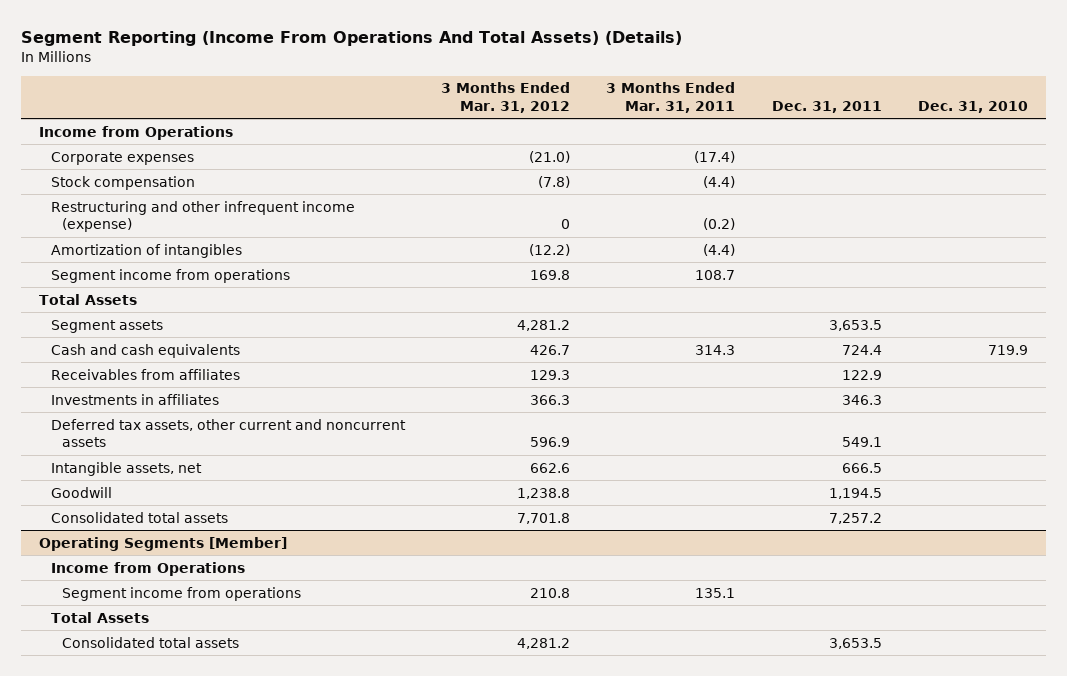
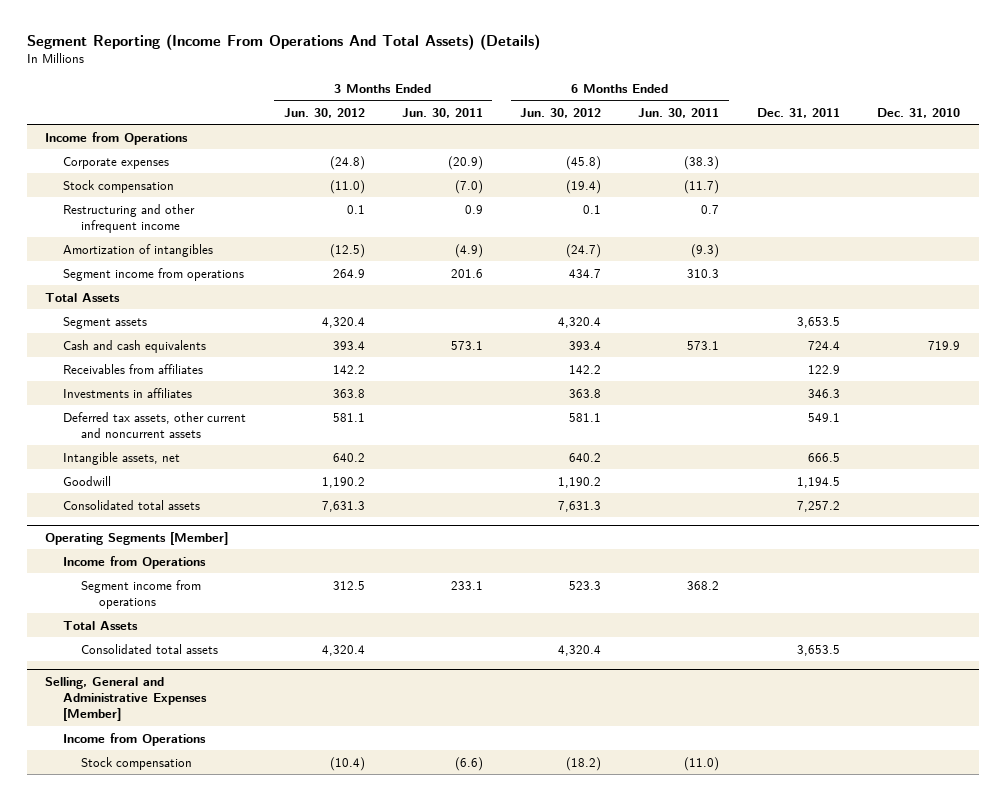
- | 3 Months Ended Mar. 31, 2012 | 3 Months Ended Mar. 31, 2011 | Dec. 31, 2011 | Dec. 31, 2010
+ | 3 Months Ended Jun. 30, 2012 | 3 Months Ended Jun. 30, 2011 | 6 Months Ended Jun. 30, 2012 | 6 Months Ended Jun. 30, 2011 | Dec. 31, 2011 | Dec. 31, 2010
- Restructuring and other infrequent income (expense) | 0 | (0.2) | |
+ Restructuring and other infrequent income | 0.1 | 0.9 | 0.1 | 0.7 | |
+ Selling, General and Administrative Expenses [Member]
+ Income from Operations
+ Stock compensation | (10.4) | (6.6) | (18.2) | (11.0) | |

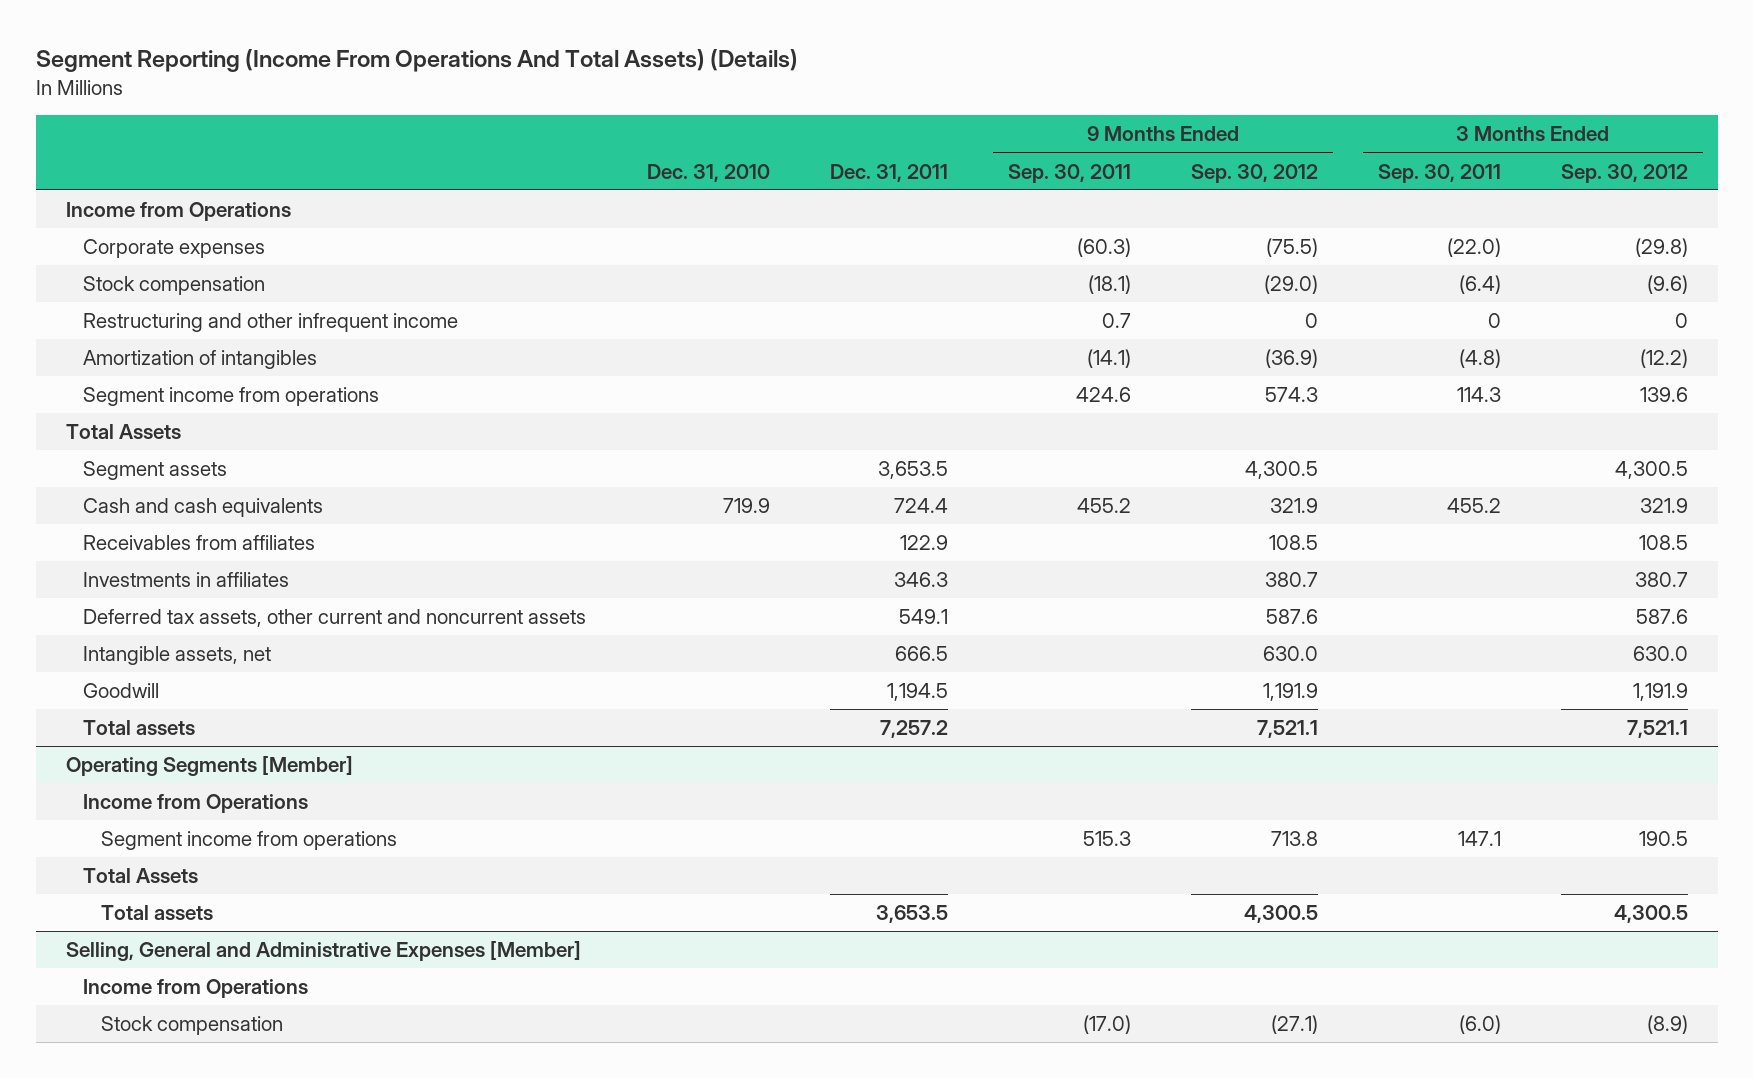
- | 3 Months Ended Jun. 30, 2012 | 3 Months Ended Jun. 30, 2011 | 6 Months Ended Jun. 30, 2012 | 6 Months Ended Jun. 30, 2011 | Dec. 31, 2011 | Dec. 31, 2010
+ | Dec. 31, 2010 | Dec. 31, 2011 | 9 Months Ended Sep. 30, 2011 | 9 Months Ended Sep. 30, 2012 | 3 Months Ended Sep. 30, 2011 | 3 Months Ended Sep. 30, 2012
- Consolidated total assets | 7,631.3 | | 7,631.3 | | 7,257.2 |
+ Total assets | | 7,257.2 | | 7,521.1 | | 7,521.1
@ Operating Segments [Member]
- Consolidated total assets | 4,320.4 | | 4,320.4 | | 3,653.5 |
+ Total assets | | 3,653.5 | | 4,300.5 | | 4,300.5

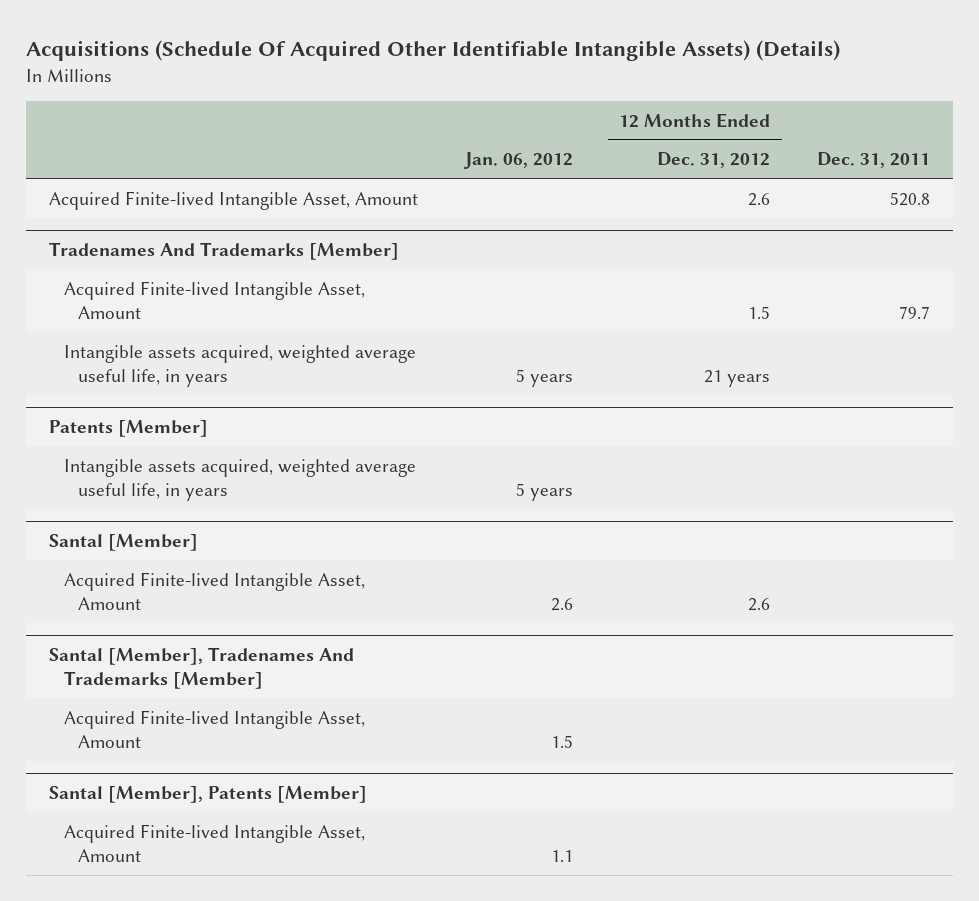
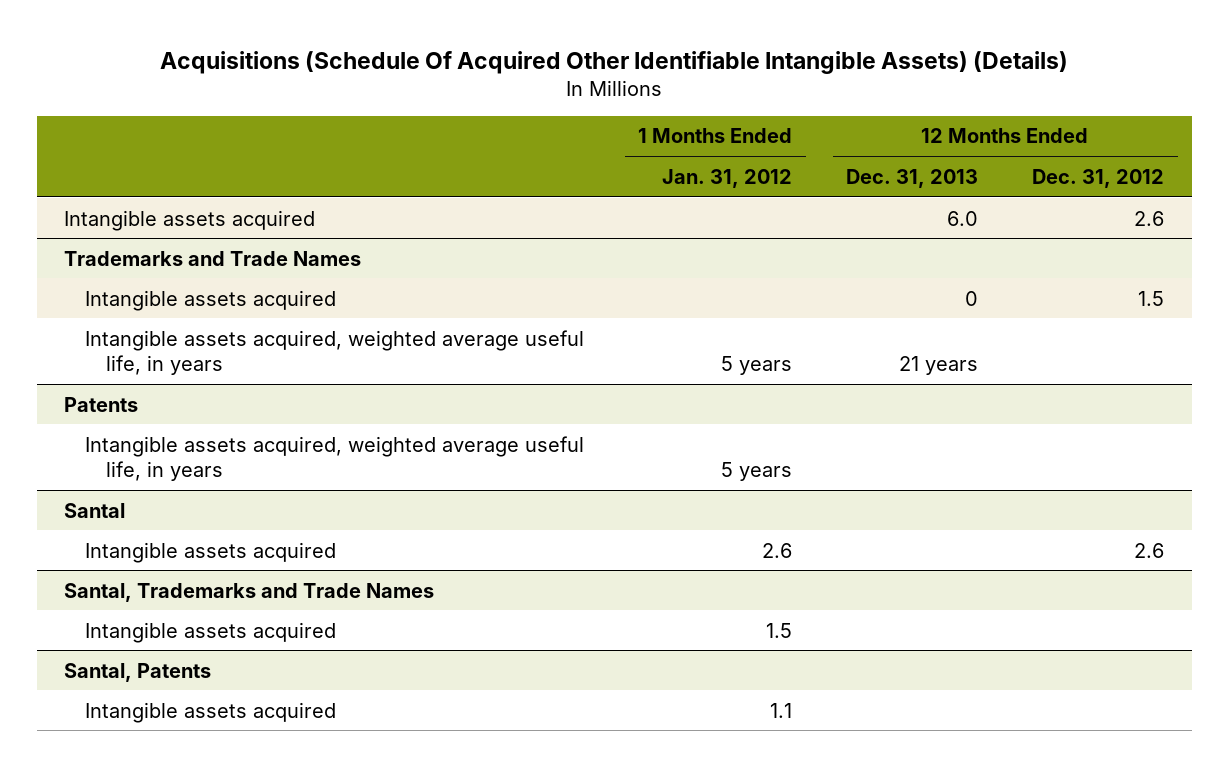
- | Jan. 06, 2012 | 12 Months Ended Dec. 31, 2012 | Dec. 31, 2011
+ | 1 Months Ended Jan. 31, 2012 | 12 Months Ended Dec. 31, 2013 | 12 Months Ended Dec. 31, 2012
- Acquired Finite-lived Intangible Asset, Amount | | 2.6 | 520.8
- Tradenames And Trademarks [Member]
- Acquired Finite-lived Intangible Asset, Amount | | 1.5 | 79.7
- Intangible assets acquired, weighted average useful life, in years | 5 years | 21 years |
- Patents [Member]
+ Intangible assets acquired | | 6.0 | 2.6
+ Trademarks and Trade Names
+ Intangible assets acquired | | 0 | 1.5
+ Intangible assets acquired, weighted average useful life, in years | 5 years | 21 years |
+ Patents
- Santal [Member]
- Acquired Finite-lived Intangible Asset, Amount | 2.6 | 2.6 |
- Santal [Member], Tradenames And Trademarks [Member]
- Acquired Finite-lived Intangible Asset, Amount | 1.5 | |
- Santal [Member], Patents [Member]
- Acquired Finite-lived Intangible Asset, Amount | 1.1 | |
+ Santal
+ Intangible assets acquired | 2.6 | | 2.6
+ Santal, Trademarks and Trade Names
+ Intangible assets acquired | 1.5 | |
+ Santal, Patents
+ Intangible assets acquired | 1.1 | |

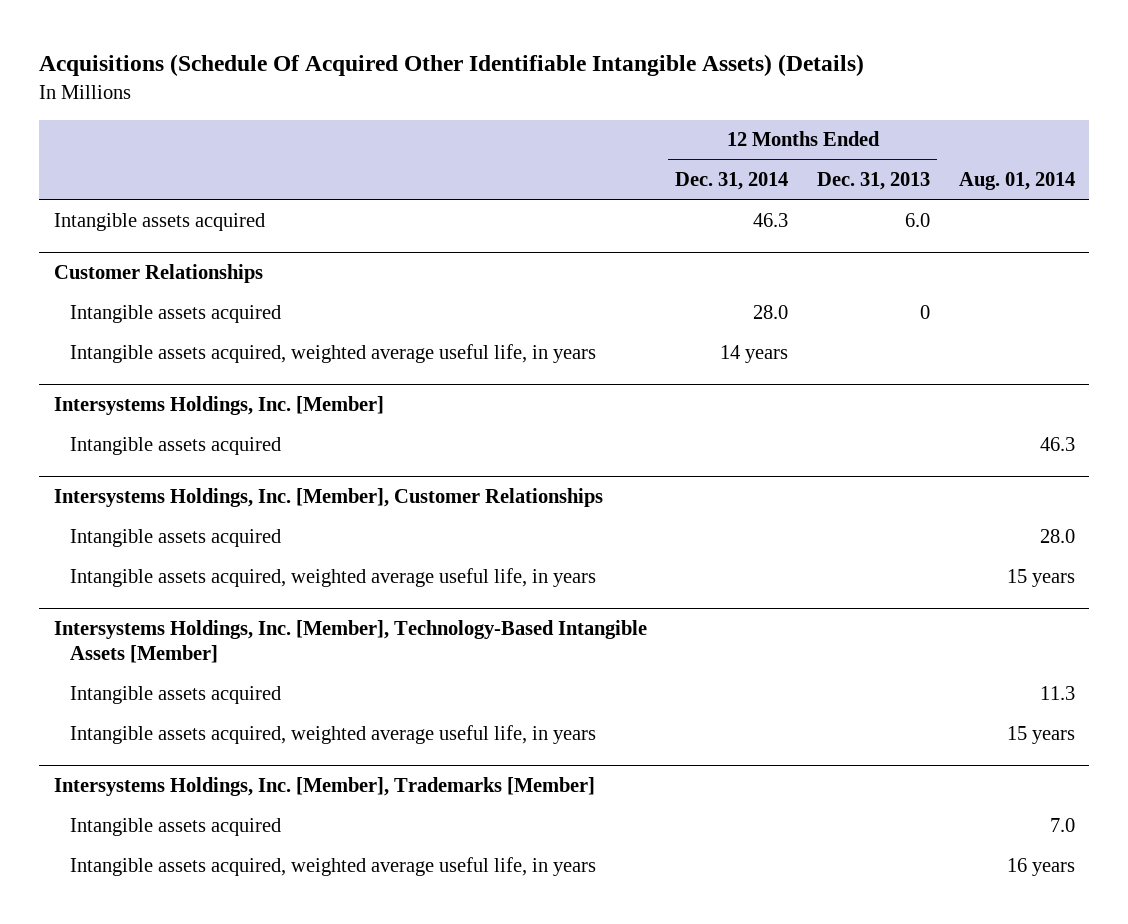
- | 1 Months Ended Jan. 31, 2012 | 12 Months Ended Dec. 31, 2013 | 12 Months Ended Dec. 31, 2012
+ | 12 Months Ended Dec. 31, 2014 | 12 Months Ended Dec. 31, 2013 | Aug. 01, 2014
- Trademarks and Trade Names
- Intangible assets acquired | | 0 | 1.5
- Intangible assets acquired, weighted average useful life, in years | 5 years | 21 years |
- Patents
- Intangible assets acquired, weighted average useful life, in years | 5 years | |
- Santal
- Intangible assets acquired | 2.6 | | 2.6
- Santal, Trademarks and Trade Names
- Intangible assets acquired | 1.5 | |
- Santal, Patents
- Intangible assets acquired | 1.1 | |
+ Customer Relationships
+ Intangible assets acquired | 28.0 | 0 |
+ Intangible assets acquired, weighted average useful life, in years | 14 years | |
+ Intersystems Holdings, Inc. [Member]
+ Intangible assets acquired | | | 46.3
+ Intersystems Holdings, Inc. [Member], Customer Relationships
+ Intangible assets acquired | | | 28.0
+ Intangible assets acquired, weighted average useful life, in years | | | 15 years
+ Intersystems Holdings, Inc. [Member], Technology-Based Intangible Assets [Member]
+ Intangible assets acquired | | | 11.3
+ Intangible assets acquired, weighted average useful life, in years | | | 15 years
+ Intersystems Holdings, Inc. [Member], Trademarks [Member]
+ Intangible assets acquired | | | 7.0
+ Intangible assets acquired, weighted average useful life, in years | | | 16 years

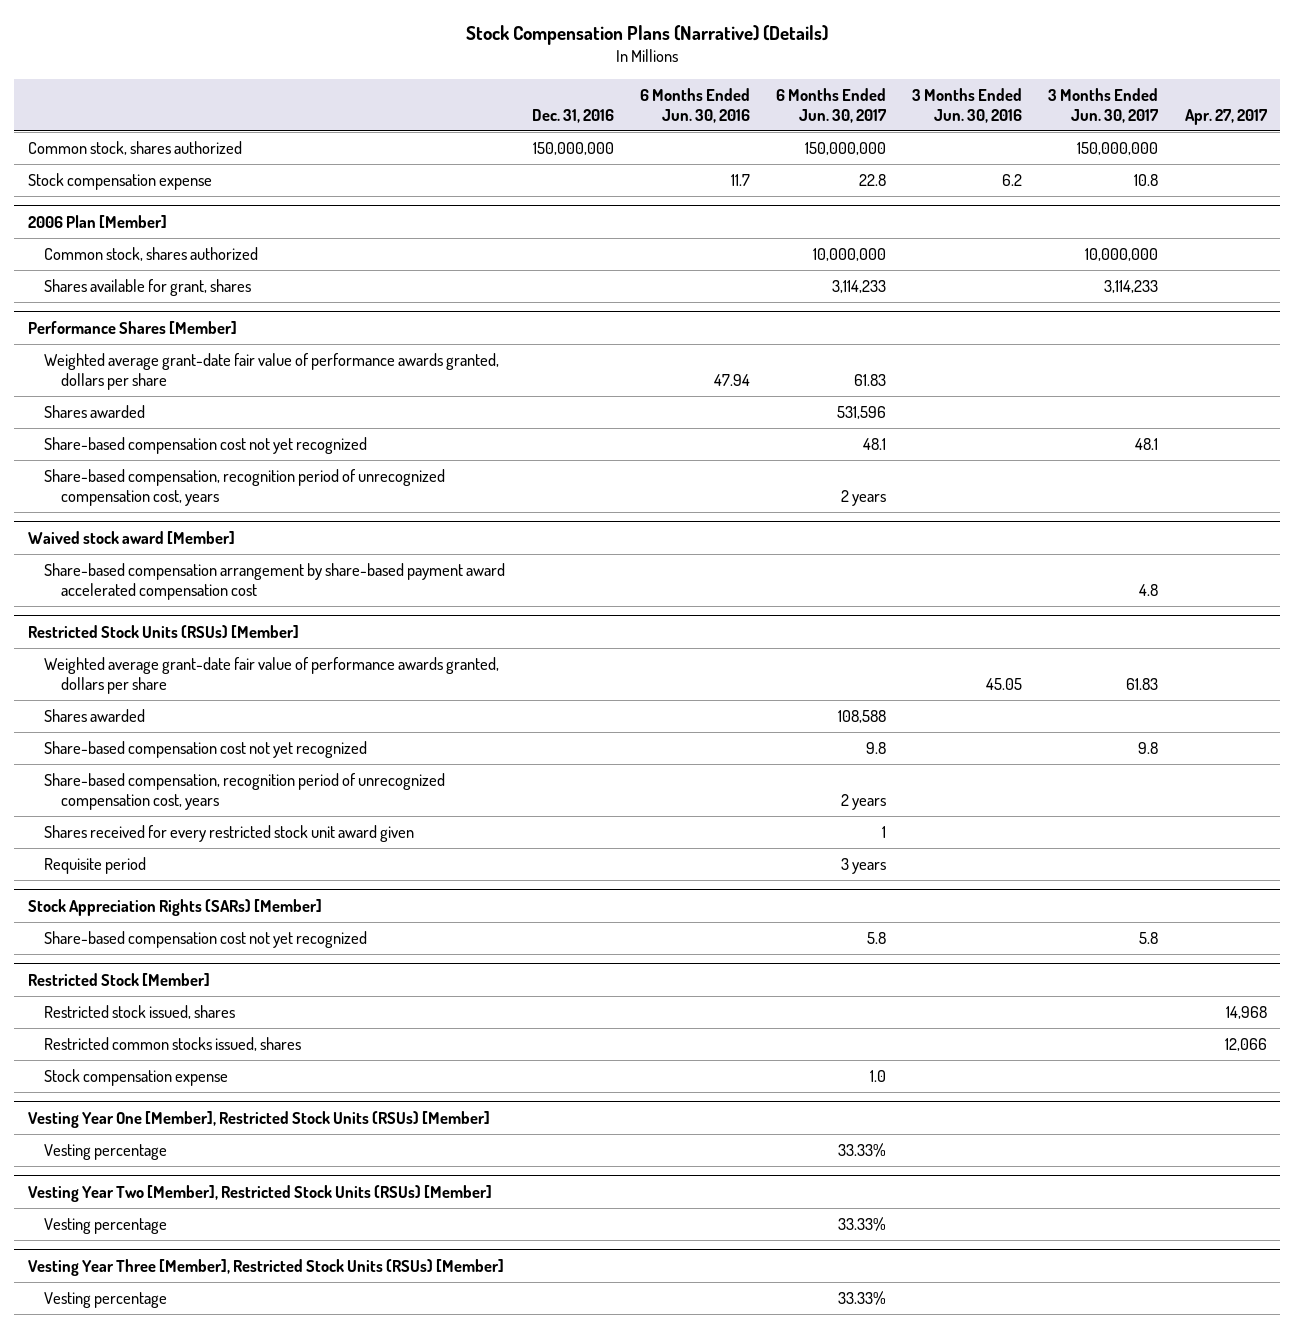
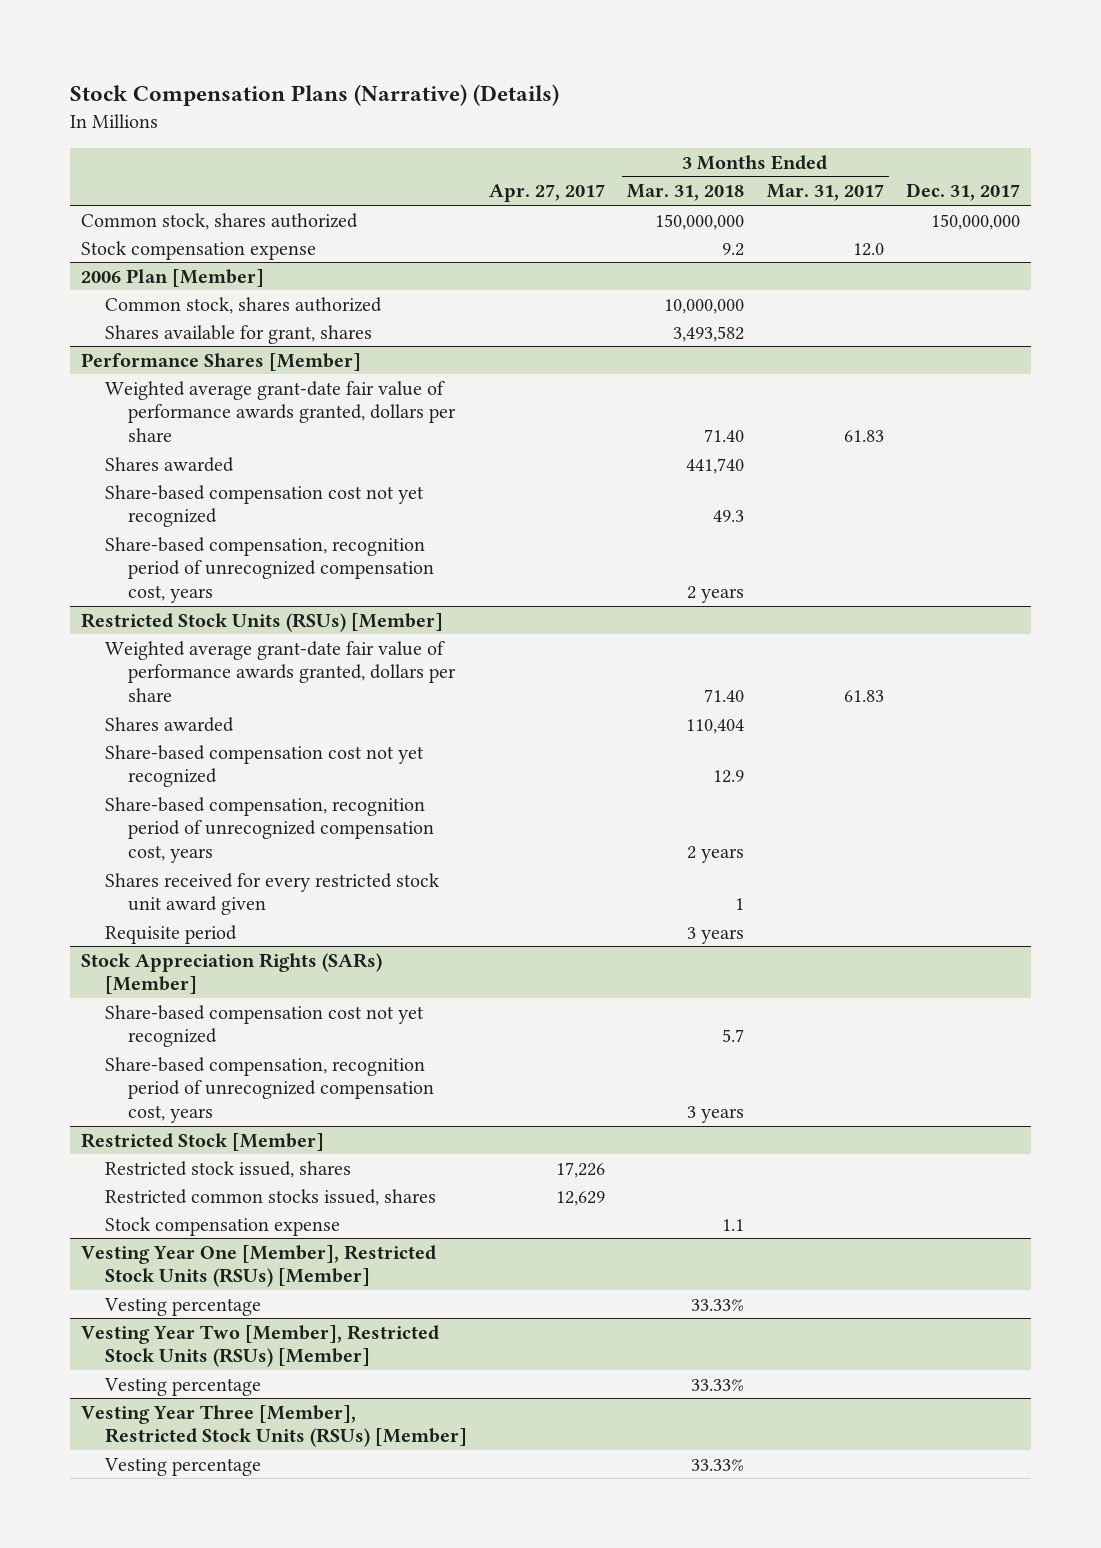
- | Dec. 31, 2016 | 6 Months Ended Jun. 30, 2016 | 6 Months Ended Jun. 30, 2017 | 3 Months Ended Jun. 30, 2016 | 3 Months Ended Jun. 30, 2017 | Apr. 27, 2017
+ | Apr. 27, 2017 | 3 Months Ended Mar. 31, 2018 | 3 Months Ended Mar. 31, 2017 | Dec. 31, 2017
- Waived stock award [Member]
- Share-based compensation arrangement by share-based payment award accelerated compensation cost | | | | | 4.8 |
@ Stock Appreciation Rights (SARs) [Member]
+ Share-based compensation, recognition period of unrecognized compensation cost, years | | 3 years | |
@ Restricted Stock [Member]
- Restricted stock issued, shares | | | | | | 14,968
- Restricted common stocks issued, shares | | | | | | 12,066
+ Restricted stock issued, shares | 17,226 | | |
+ Restricted common stocks issued, shares | 12,629 | | |

